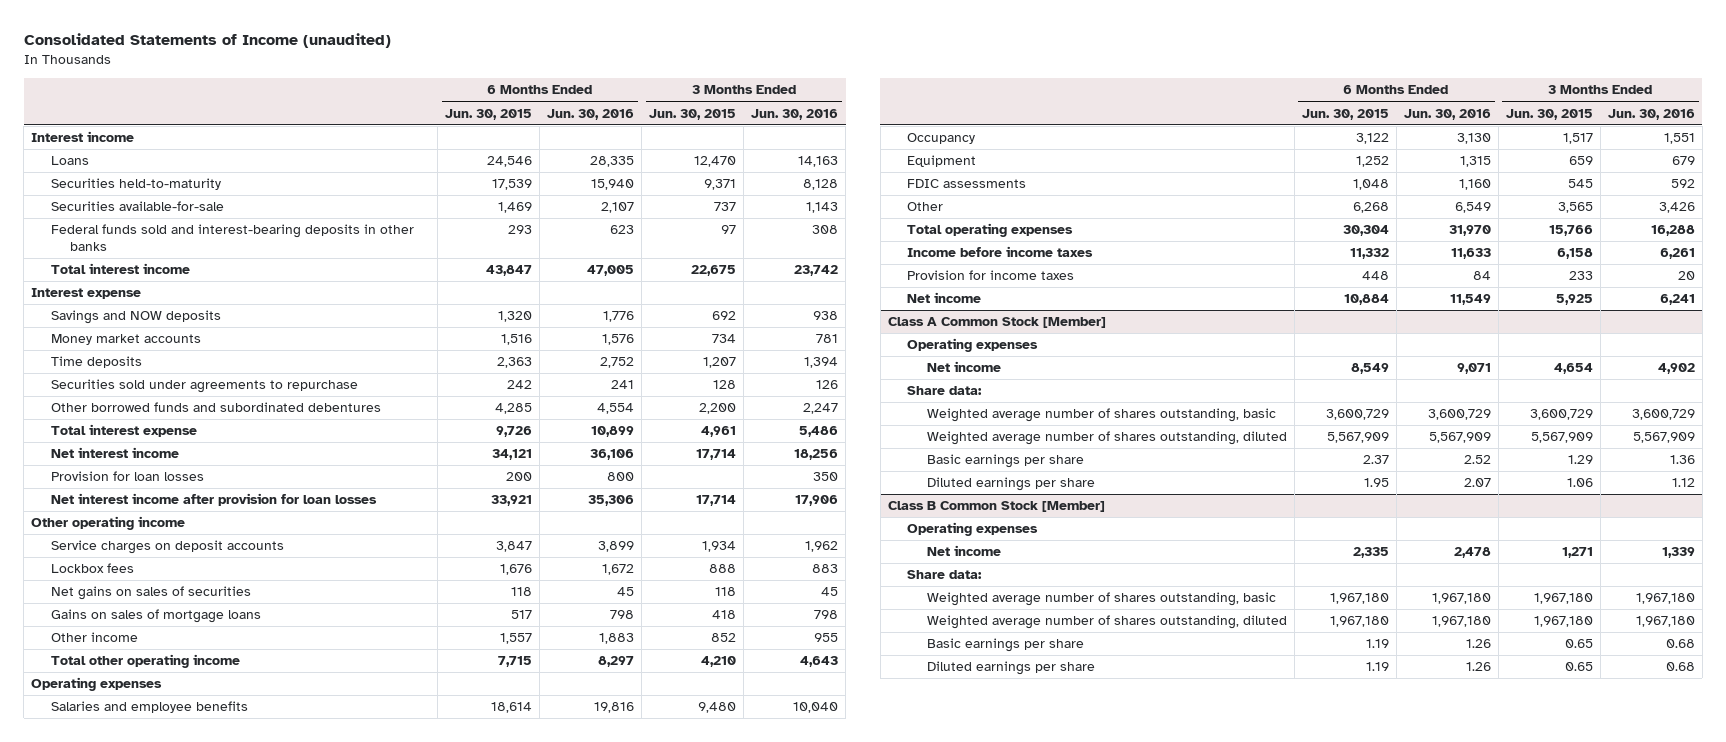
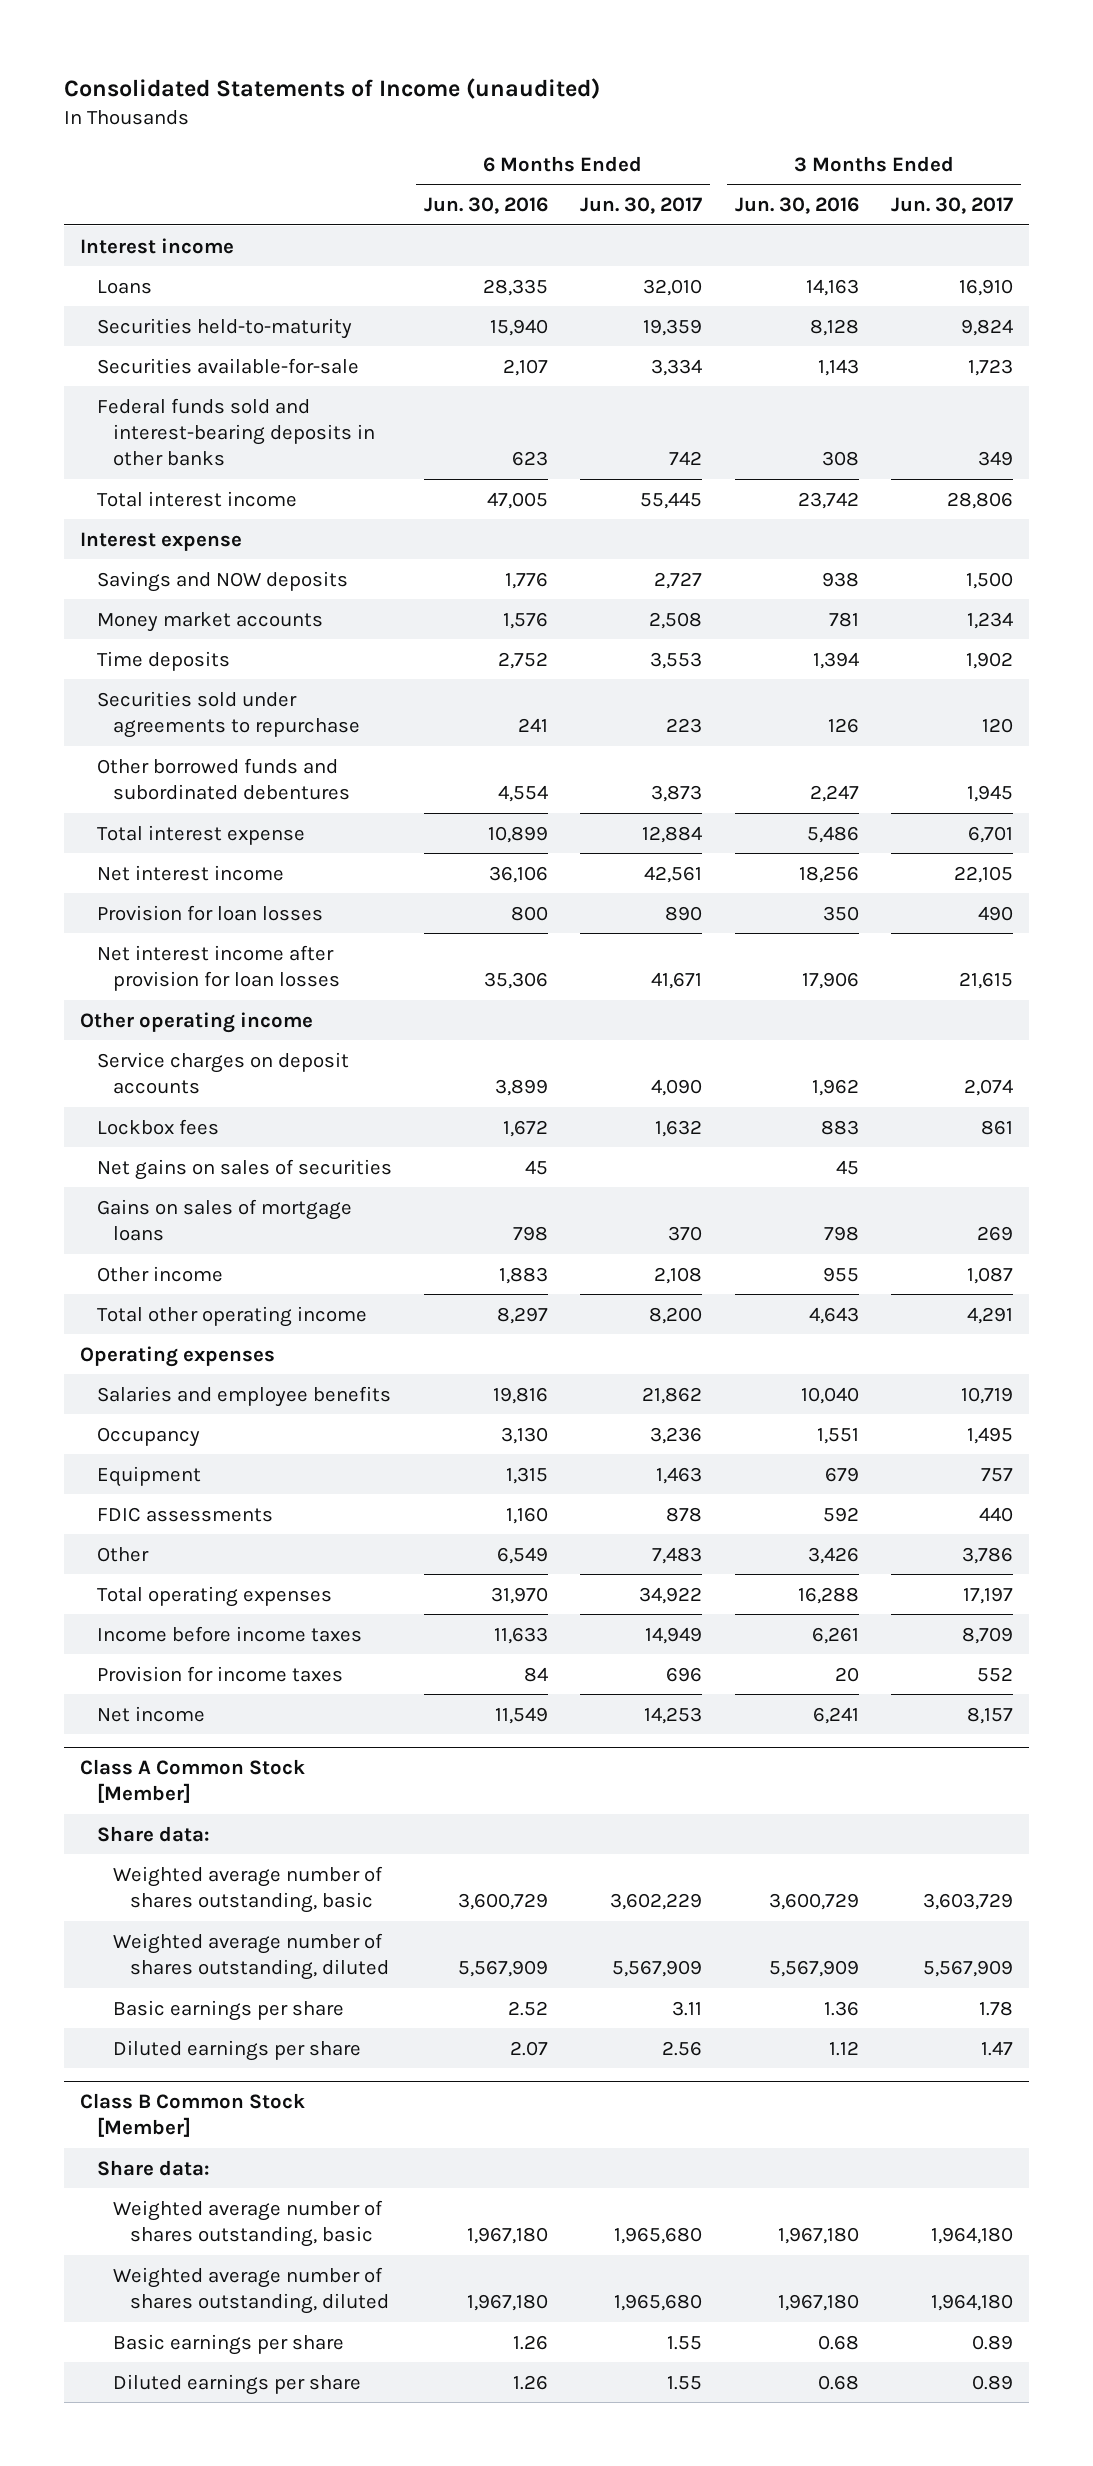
- | 6 Months Ended Jun. 30, 2015 | 6 Months Ended Jun. 30, 2016 | 3 Months Ended Jun. 30, 2015 | 3 Months Ended Jun. 30, 2016
+ | 6 Months Ended Jun. 30, 2016 | 6 Months Ended Jun. 30, 2017 | 3 Months Ended Jun. 30, 2016 | 3 Months Ended Jun. 30, 2017
@ Class A Common Stock [Member]
- Operating expenses
- Net income | 8,549 | 9,071 | 4,654 | 4,902
@ Class B Common Stock [Member]
- Operating expenses
- Net income | 2,335 | 2,478 | 1,271 | 1,339

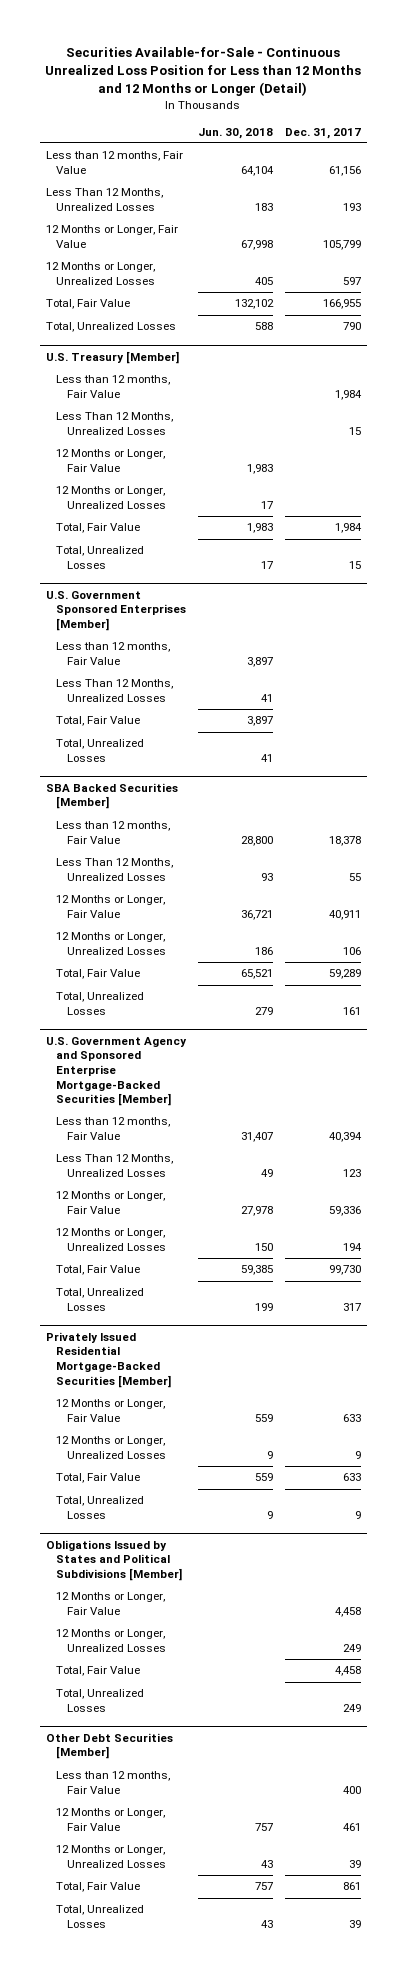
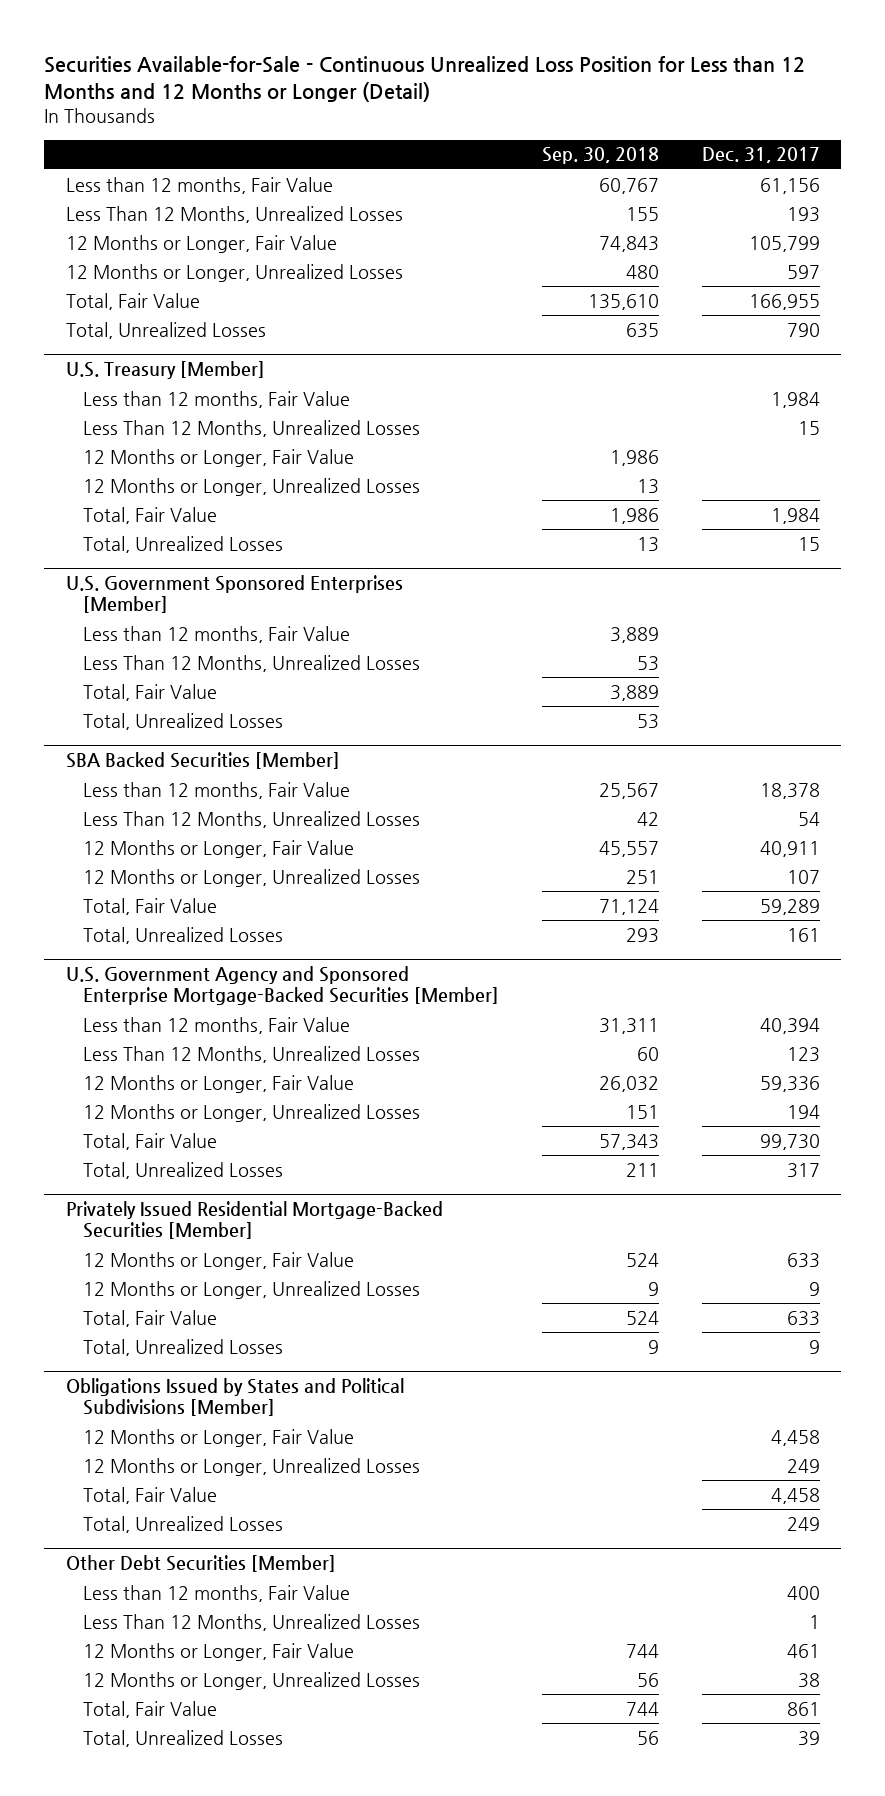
- | Jun. 30, 2018 | Dec. 31, 2017
+ | Sep. 30, 2018 | Dec. 31, 2017
@ SBA Backed Securities [Member]
- Less Than 12 Months, Unrealized Losses | 93 | 55
+ Less Than 12 Months, Unrealized Losses | 42 | 54
- 12 Months or Longer, Unrealized Losses | 186 | 106
+ 12 Months or Longer, Unrealized Losses | 251 | 107
@ Other Debt Securities [Member]
+ Less Than 12 Months, Unrealized Losses | | 1
- 12 Months or Longer, Unrealized Losses | 43 | 39
+ 12 Months or Longer, Unrealized Losses | 56 | 38

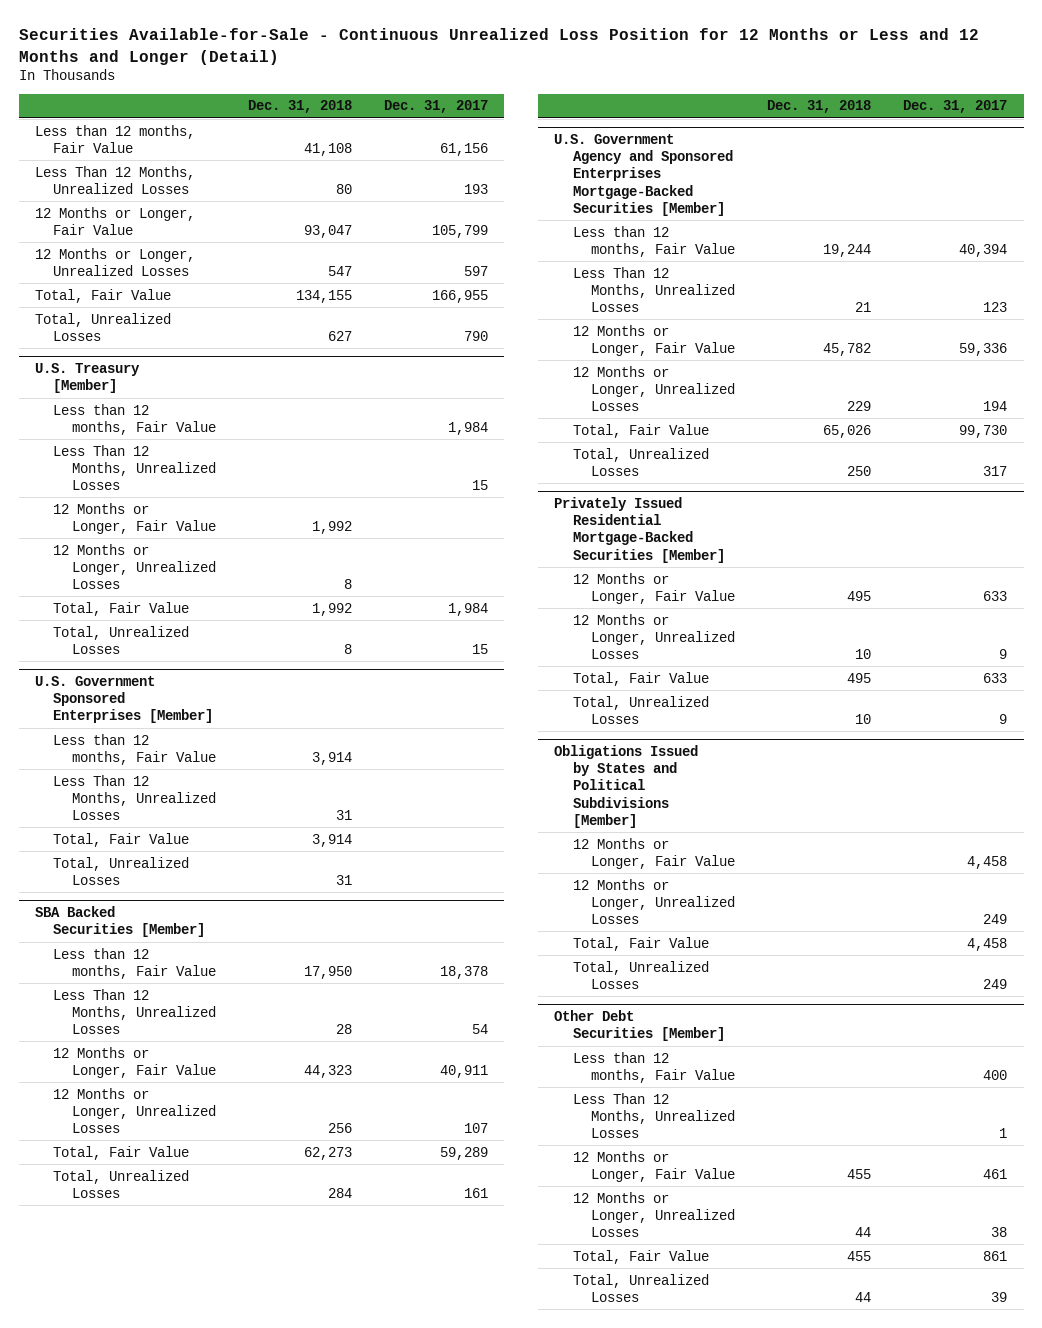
- Securities Available-for-Sale - Continuous Unrealized Loss Position for Less than 12 Months and 12 Months or Longer (Detail)
+ Securities Available-for-Sale - Continuous Unrealized Loss Position for 12 Months or Less and 12 Months and Longer (Detail)
- | Sep. 30, 2018 | Dec. 31, 2017
+ | Dec. 31, 2018 | Dec. 31, 2017
- U.S. Government Agency and Sponsored Enterprise Mortgage-Backed Securities [Member]
+ U.S. Government Agency and Sponsored Enterprises Mortgage-Backed Securities [Member]

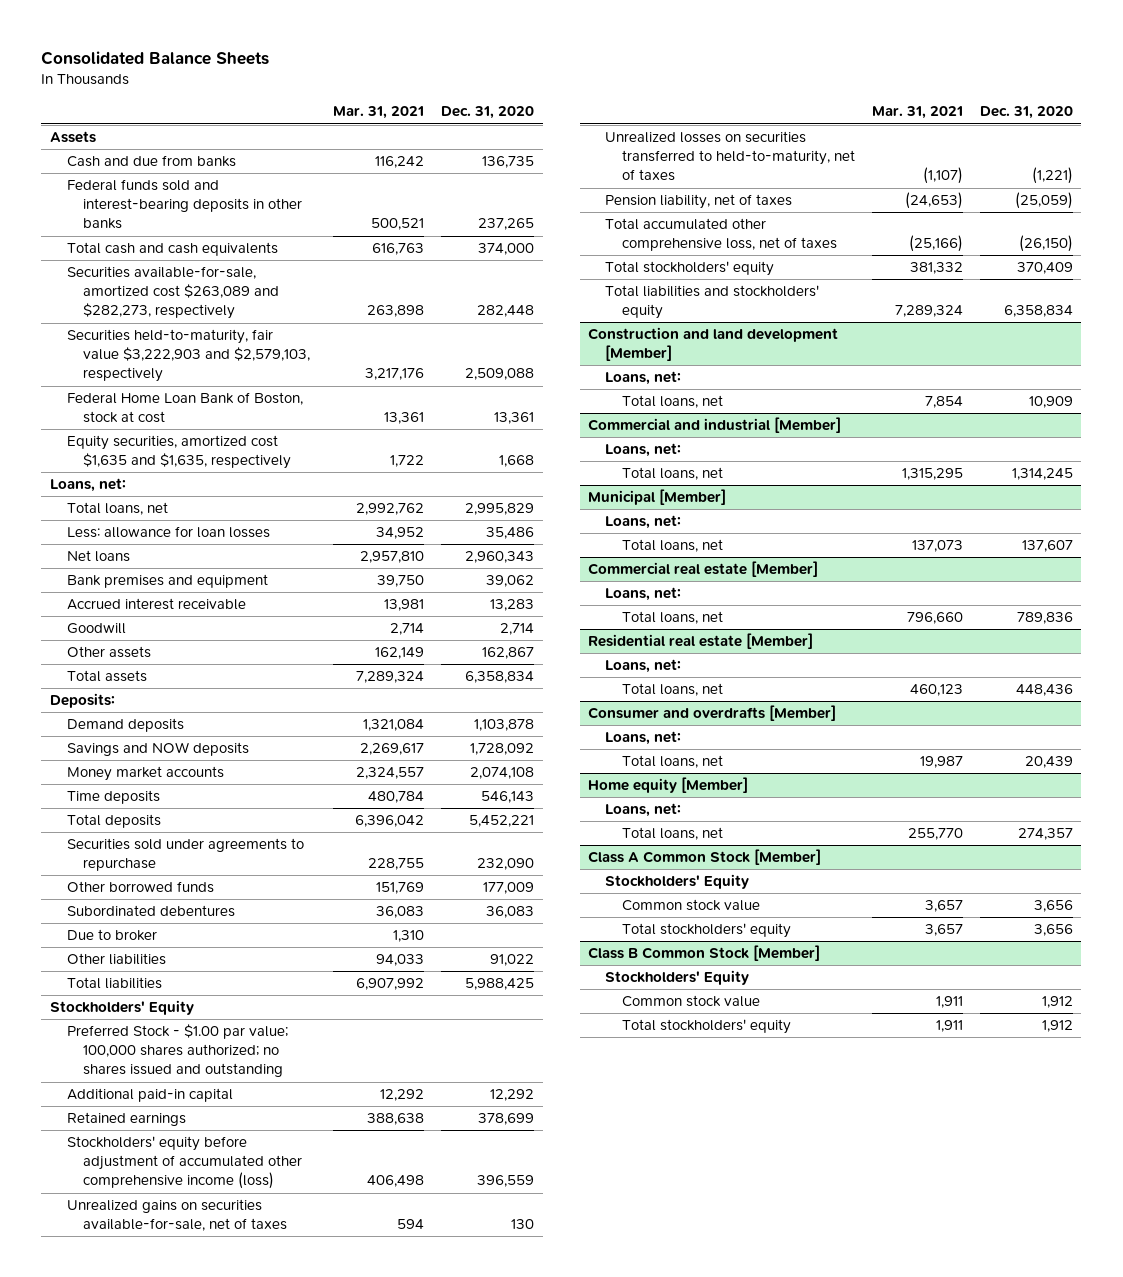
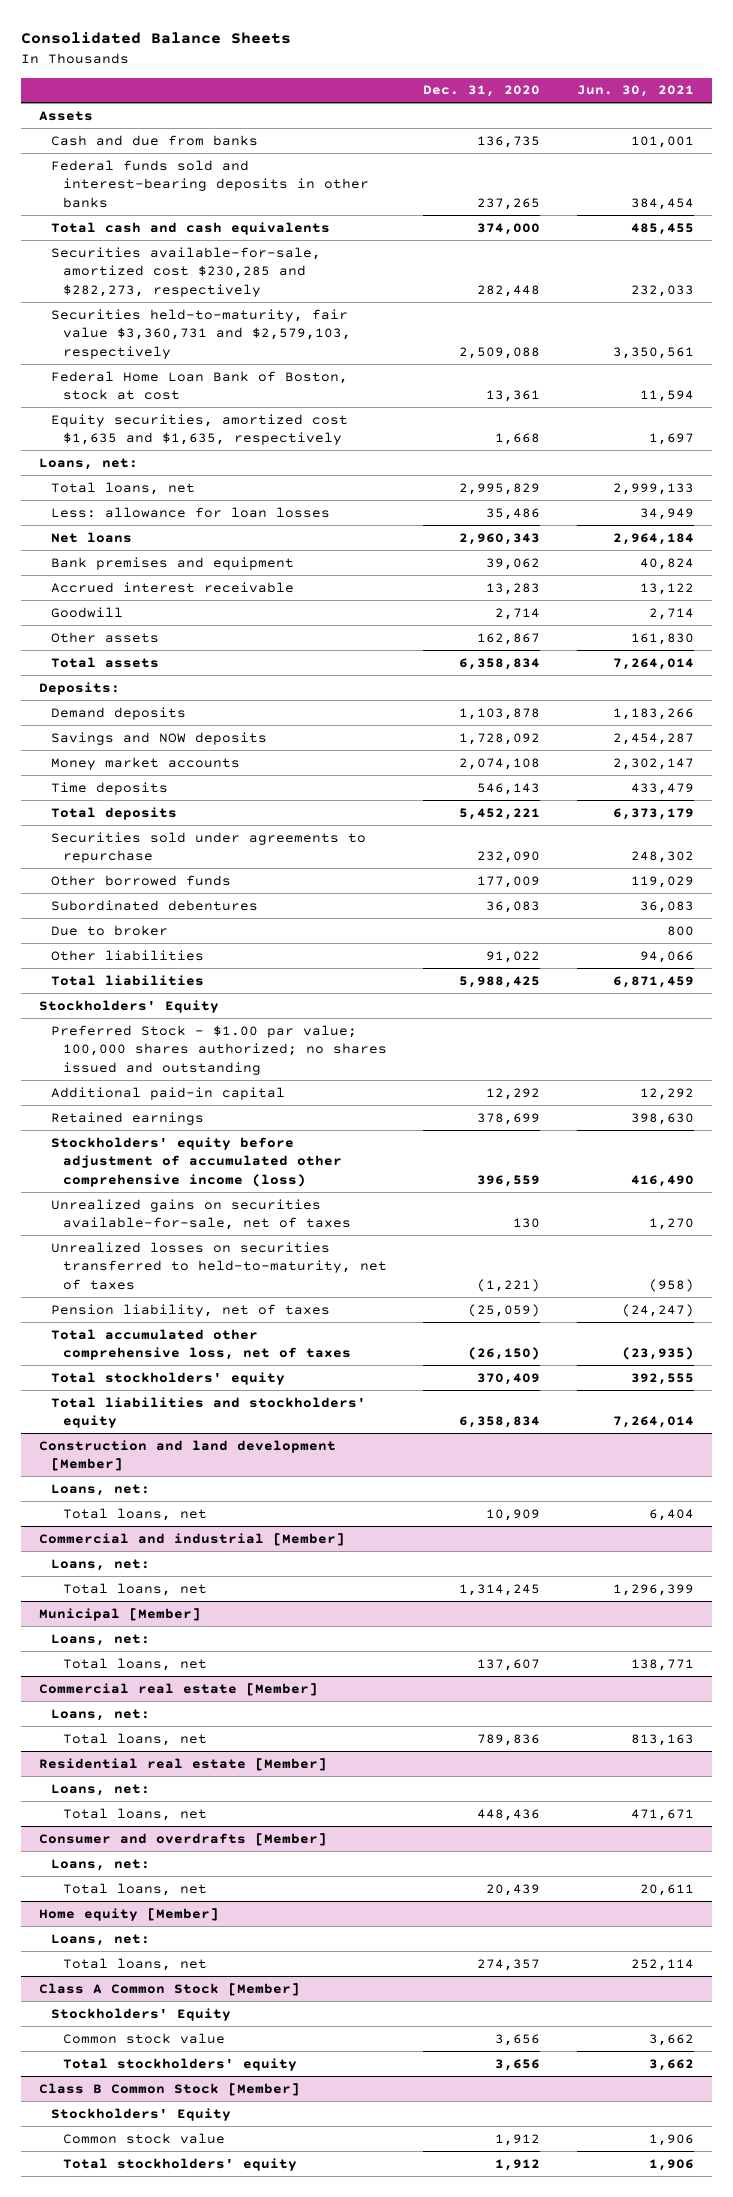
- | Mar. 31, 2021 | Dec. 31, 2020
+ | Dec. 31, 2020 | Jun. 30, 2021
- Securities available-for-sale, amortized cost $263,089 and $282,273, respectively | 263,898 | 282,448
- Securities held-to-maturity, fair value $3,222,903 and $2,579,103, respectively | 3,217,176 | 2,509,088
+ Securities available-for-sale, amortized cost $230,285 and $282,273, respectively | 282,448 | 232,033
+ Securities held-to-maturity, fair value $3,360,731 and $2,579,103, respectively | 2,509,088 | 3,350,561

